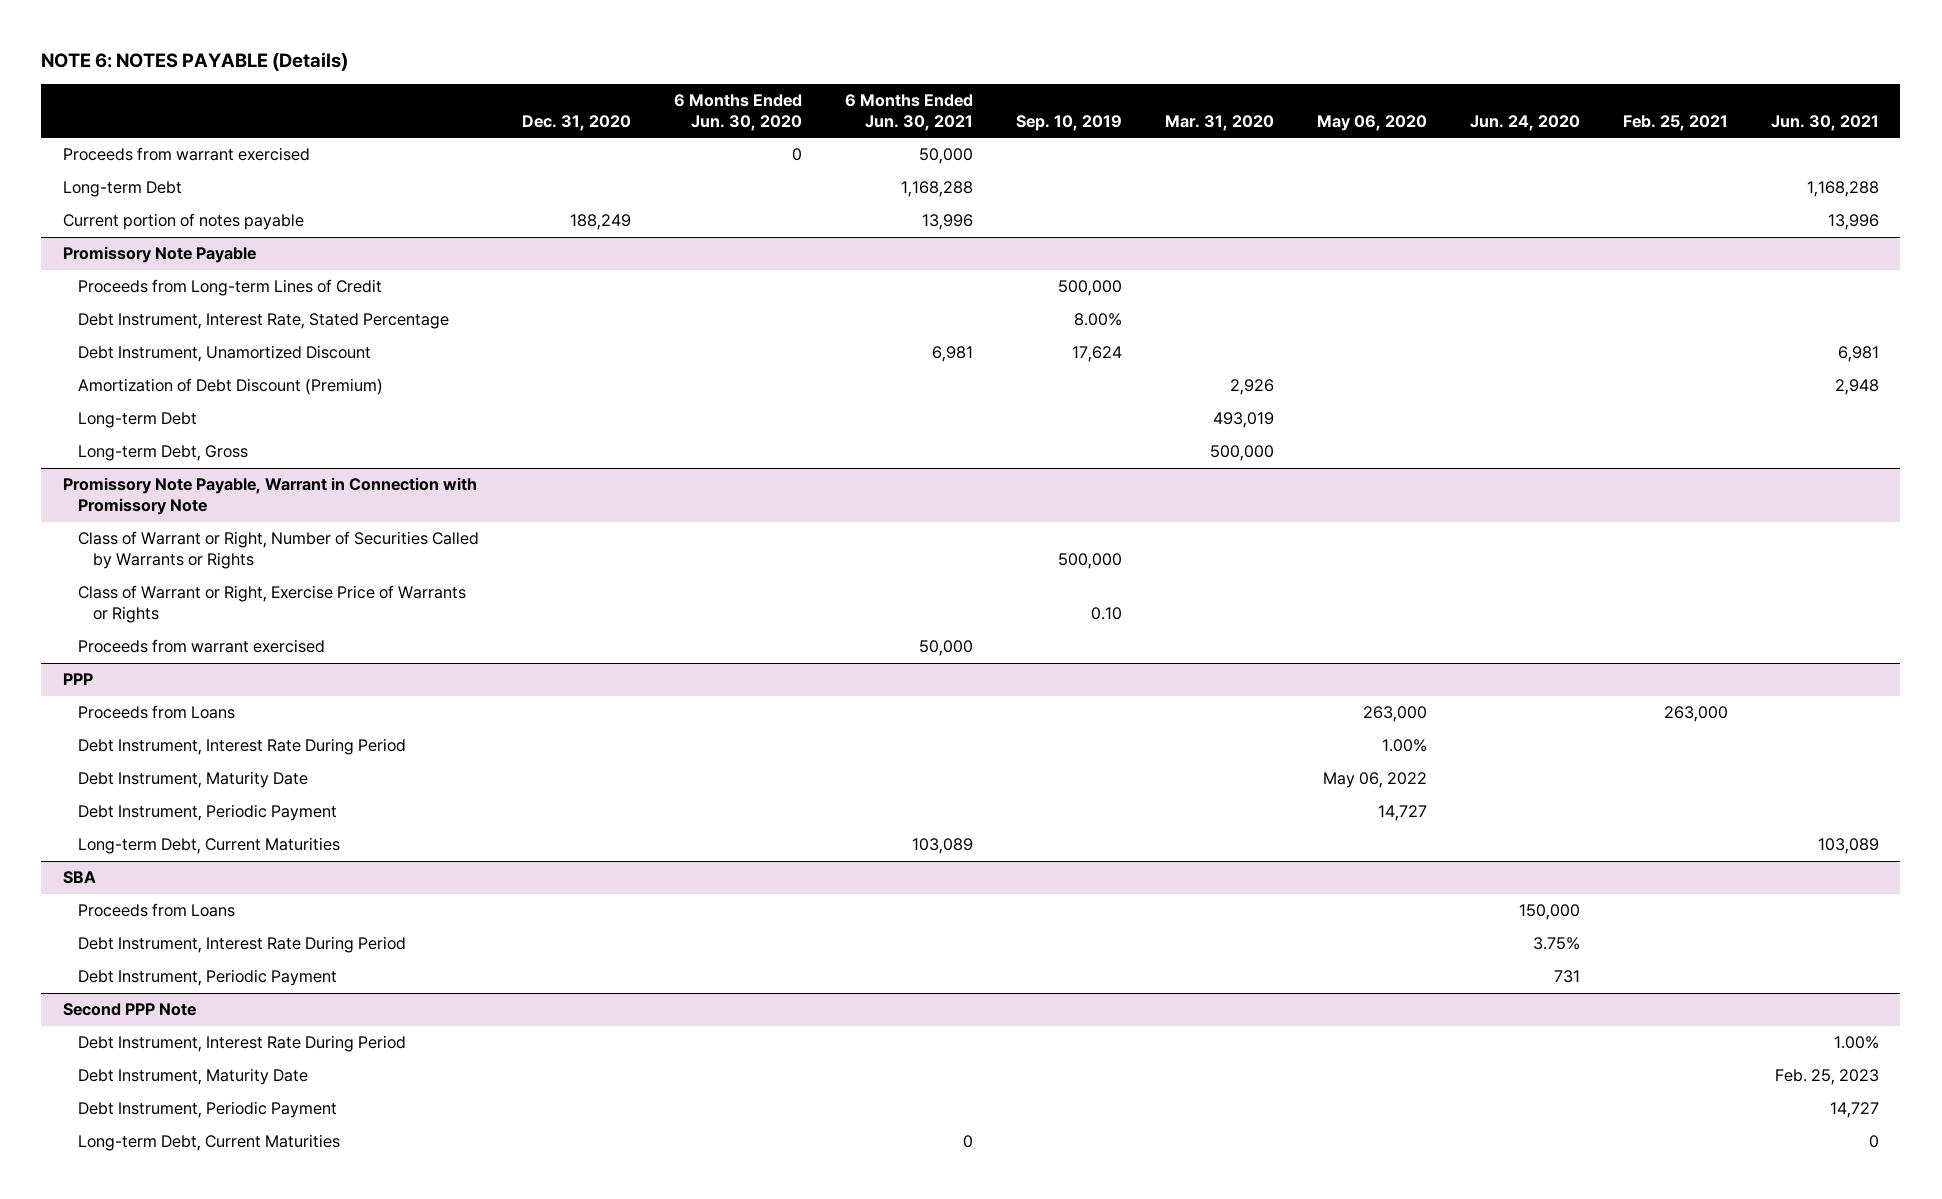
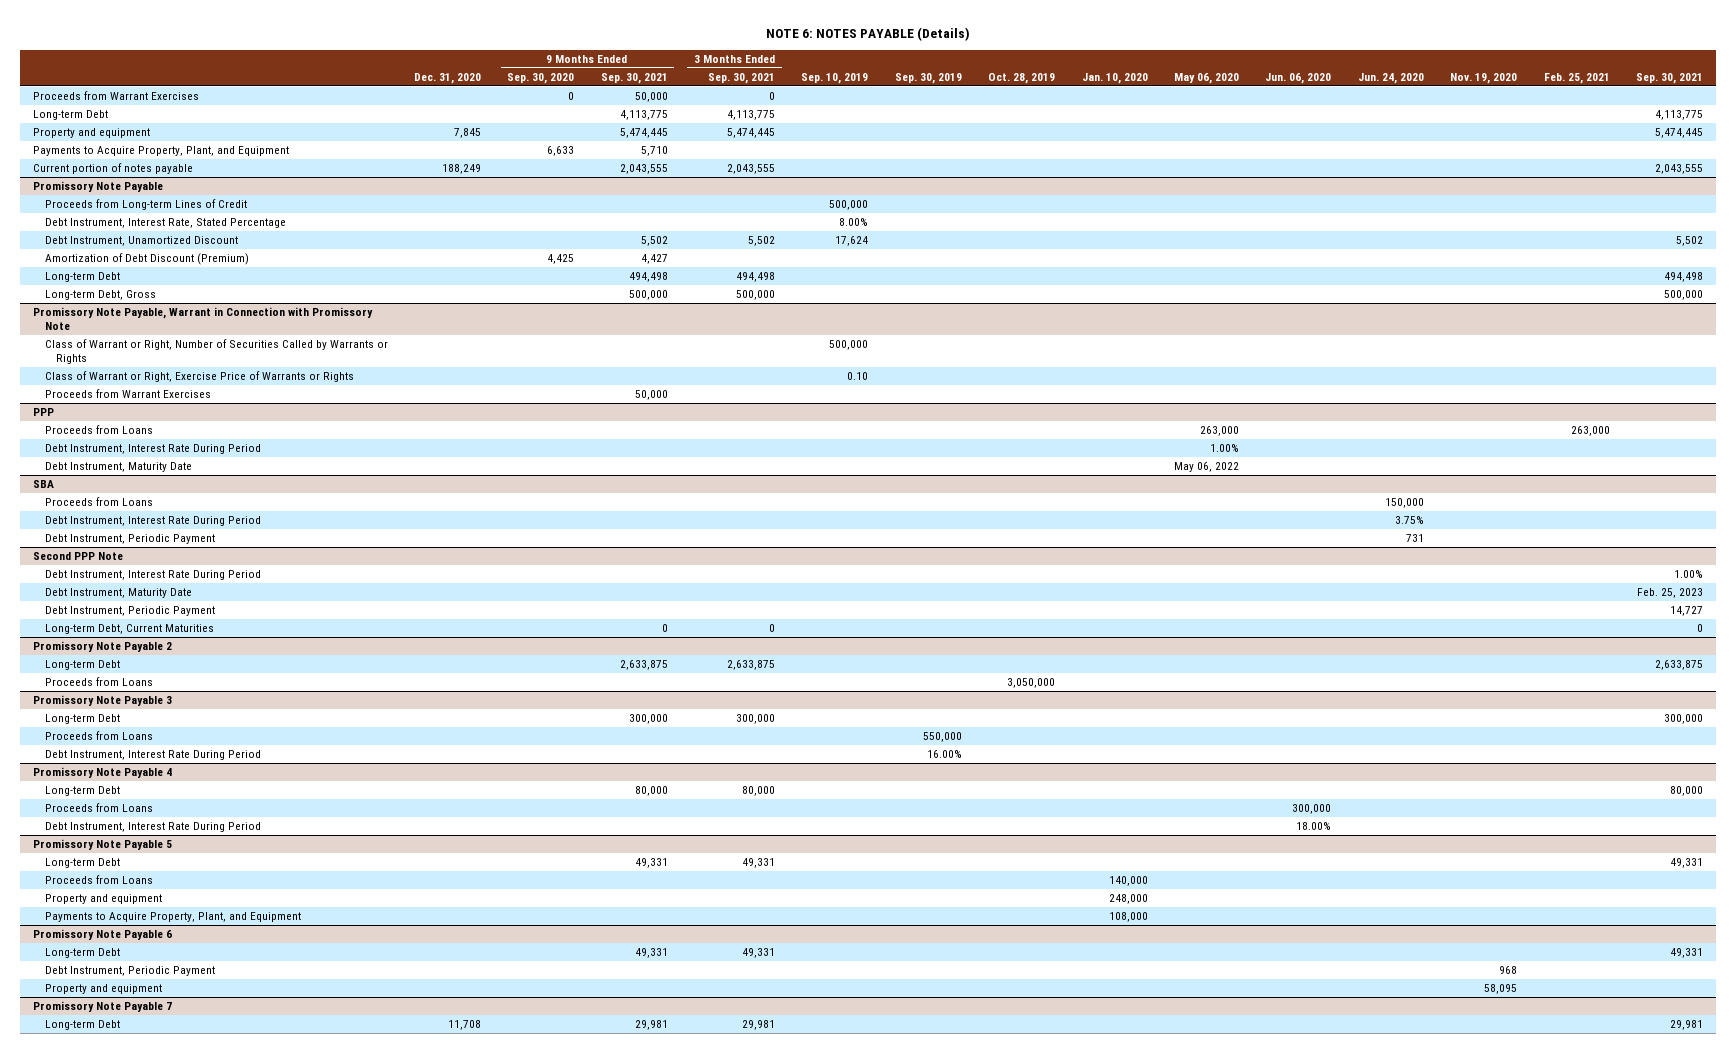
- | Dec. 31, 2020 | 6 Months Ended Jun. 30, 2020 | 6 Months Ended Jun. 30, 2021 | Sep. 10, 2019 | Mar. 31, 2020 | May 06, 2020 | Jun. 24, 2020 | Feb. 25, 2021 | Jun. 30, 2021
+ | Dec. 31, 2020 | 9 Months Ended Sep. 30, 2020 | 9 Months Ended Sep. 30, 2021 | 3 Months Ended Sep. 30, 2021 | Sep. 10, 2019 | Sep. 30, 2019 | Oct. 28, 2019 | Jan. 10, 2020 | May 06, 2020 | Jun. 06, 2020 | Jun. 24, 2020 | Nov. 19, 2020 | Feb. 25, 2021 | Sep. 30, 2021
- Proceeds from warrant exercised | | 0 | 50,000 | | | | | |
+ Proceeds from Warrant Exercises | | 0 | 50,000 | 0 | | | | | | | | | |
+ Property and equipment | 7,845 | | 5,474,445 | 5,474,445 | | | | | | | | | | 5,474,445
+ Payments to Acquire Property, Plant, and Equipment | | 6,633 | 5,710 | | | | | | | | | | |
@ Promissory Note Payable, Warrant in Connection with Promissory Note
- Proceeds from warrant exercised | | | 50,000 | | | | | |
+ Proceeds from Warrant Exercises | | | 50,000 | | | | | | | | | | |
@ PPP
- Debt Instrument, Periodic Payment | | | | | | 14,727 | | |
- Long-term Debt, Current Maturities | | | 103,089 | | | | | | 103,089
+ Promissory Note Payable 2
+ Long-term Debt | | | 2,633,875 | 2,633,875 | | | | | | | | | | 2,633,875
+ Proceeds from Loans | | | | | | | 3,050,000 | | | | | | |
+ Promissory Note Payable 3
+ Long-term Debt | | | 300,000 | 300,000 | | | | | | | | | | 300,000
+ Proceeds from Loans | | | | | | 550,000 | | | | | | | |
+ Debt Instrument, Interest Rate During Period | | | | | | 16.00% | | | | | | | |
+ Promissory Note Payable 4
+ Long-term Debt | | | 80,000 | 80,000 | | | | | | | | | | 80,000
+ Proceeds from Loans | | | | | | | | | | 300,000 | | | |
+ Debt Instrument, Interest Rate During Period | | | | | | | | | | 18.00% | | | |
+ Promissory Note Payable 5
+ Long-term Debt | | | 49,331 | 49,331 | | | | | | | | | | 49,331
+ Proceeds from Loans | | | | | | | | 140,000 | | | | | |
+ Property and equipment | | | | | | | | 248,000 | | | | | |
+ Payments to Acquire Property, Plant, and Equipment | | | | | | | | 108,000 | | | | | |
+ Promissory Note Payable 6
+ Long-term Debt | | | 49,331 | 49,331 | | | | | | | | | | 49,331
+ Debt Instrument, Periodic Payment | | | | | | | | | | | | 968 | |
+ Property and equipment | | | | | | | | | | | | 58,095 | |
+ Promissory Note Payable 7
+ Long-term Debt | 11,708 | | 29,981 | 29,981 | | | | | | | | | | 29,981

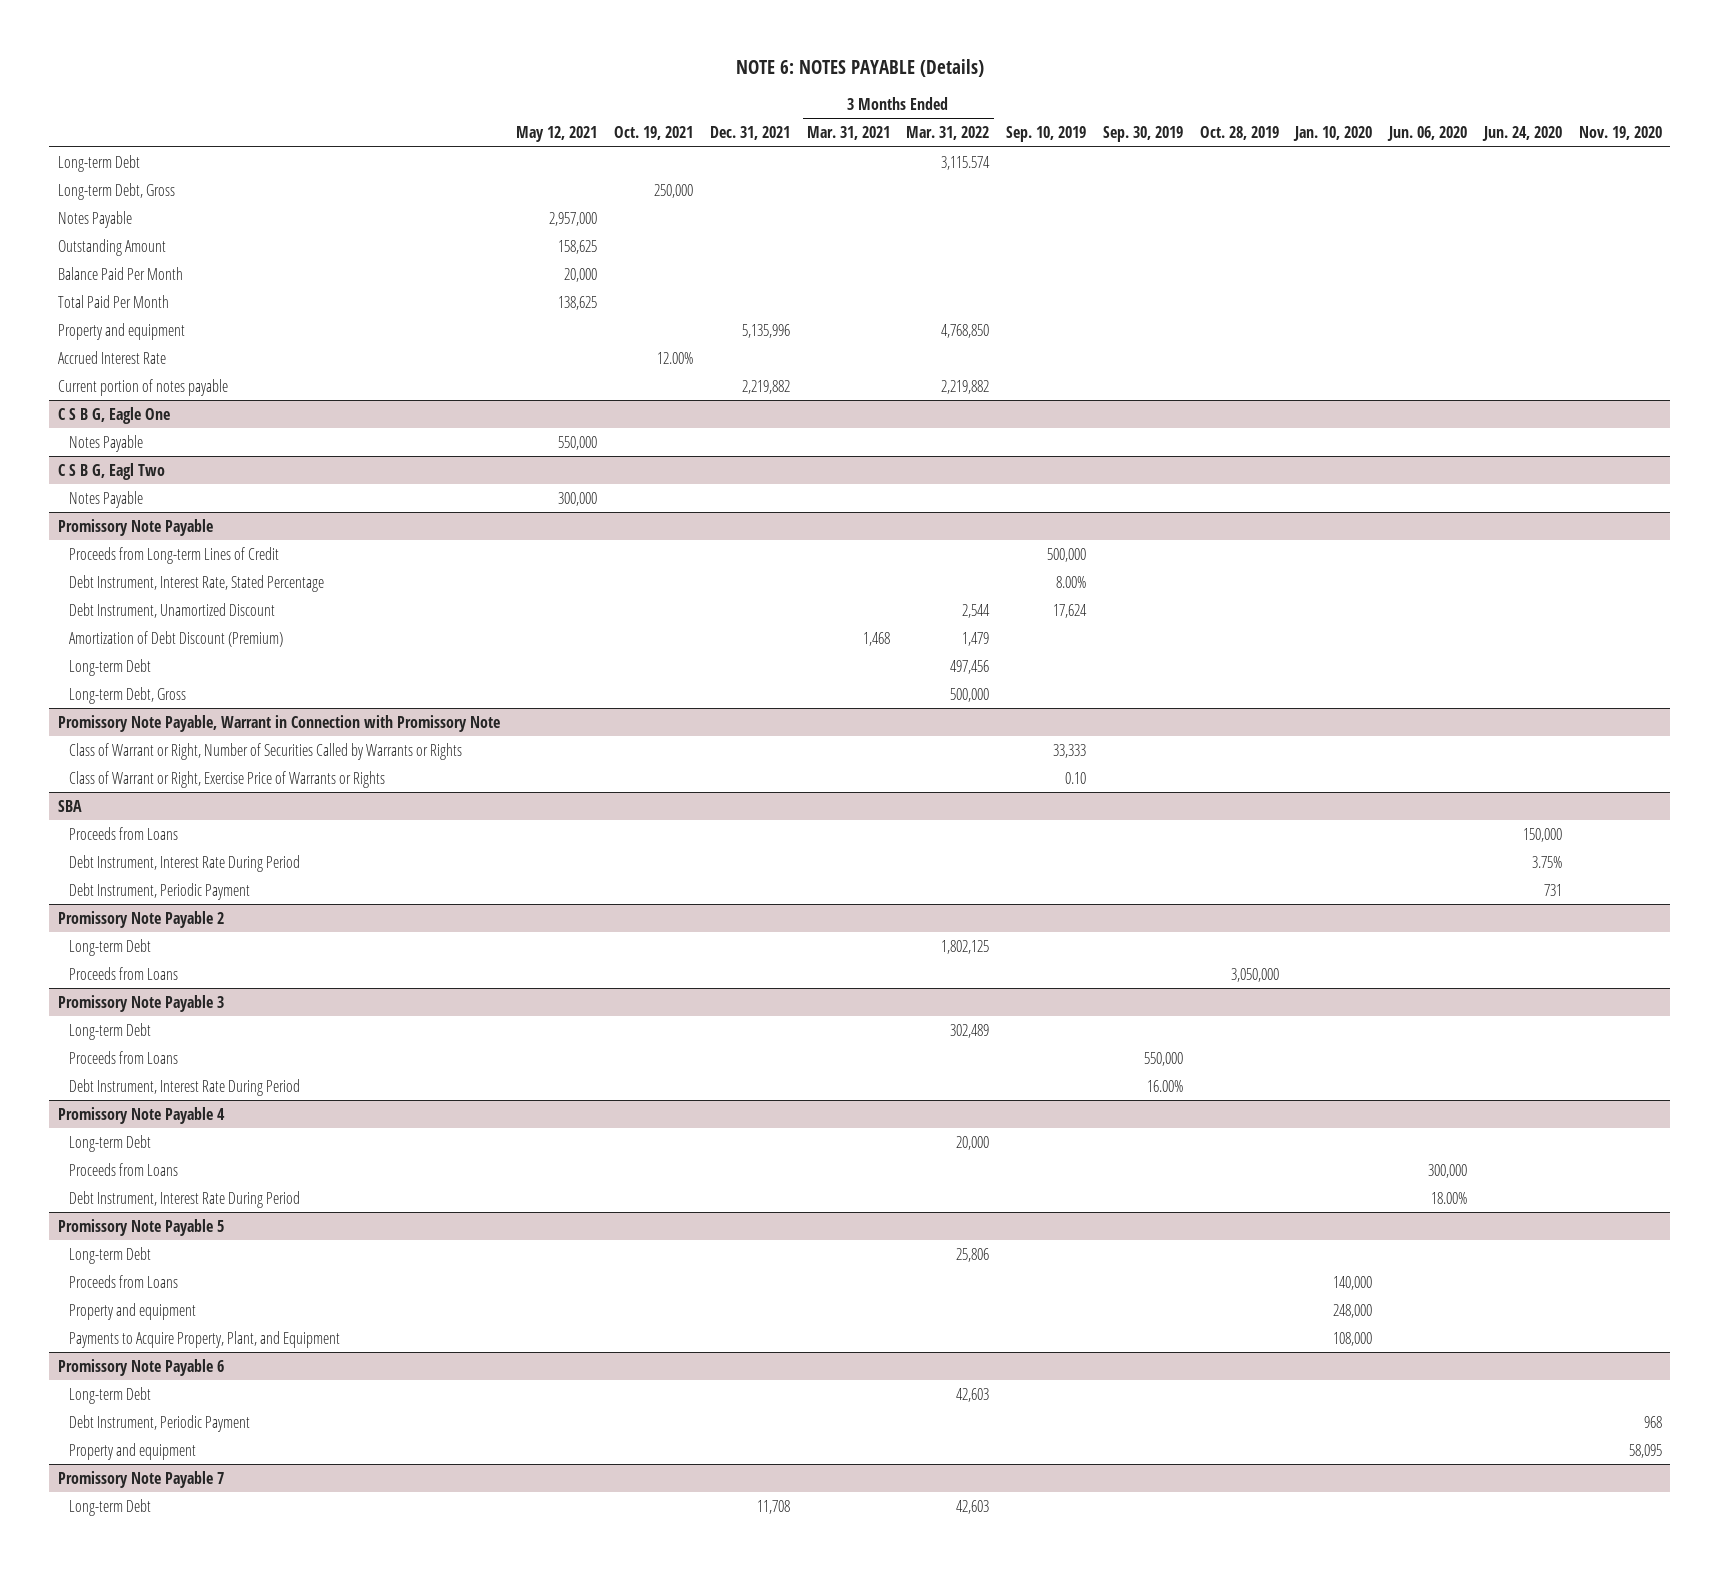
- | Dec. 31, 2020 | 9 Months Ended Sep. 30, 2020 | 9 Months Ended Sep. 30, 2021 | 3 Months Ended Sep. 30, 2021 | Sep. 10, 2019 | Sep. 30, 2019 | Oct. 28, 2019 | Jan. 10, 2020 | May 06, 2020 | Jun. 06, 2020 | Jun. 24, 2020 | Nov. 19, 2020 | Feb. 25, 2021 | Sep. 30, 2021
+ | May 12, 2021 | Oct. 19, 2021 | Dec. 31, 2021 | 3 Months Ended Mar. 31, 2021 | 3 Months Ended Mar. 31, 2022 | Sep. 10, 2019 | Sep. 30, 2019 | Oct. 28, 2019 | Jan. 10, 2020 | Jun. 06, 2020 | Jun. 24, 2020 | Nov. 19, 2020
- Proceeds from Warrant Exercises | | 0 | 50,000 | 0 | | | | | | | | | |
+ Long-term Debt, Gross | | 250,000 | | | | | | | | | |
+ Notes Payable | 2,957,000 | | | | | | | | | | |
+ Outstanding Amount | 158,625 | | | | | | | | | | |
+ Balance Paid Per Month | 20,000 | | | | | | | | | | |
+ Total Paid Per Month | 138,625 | | | | | | | | | | |
- Payments to Acquire Property, Plant, and Equipment | | 6,633 | 5,710 | | | | | | | | | | |
+ Accrued Interest Rate | | 12.00% | | | | | | | | | |
+ C S B G, Eagle One
+ Notes Payable | 550,000 | | | | | | | | | | |
+ C S B G, Eagl Two
+ Notes Payable | 300,000 | | | | | | | | | | |
@ Promissory Note Payable, Warrant in Connection with Promissory Note
- Class of Warrant or Right, Number of Securities Called by Warrants or Rights | | | | | 500,000 | | | | | | | | |
+ Class of Warrant or Right, Number of Securities Called by Warrants or Rights | | | | | | 33,333 | | | | | |
- Proceeds from Warrant Exercises | | | 50,000 | | | | | | | | | | |
- PPP
- Proceeds from Loans | | | | | | | | | 263,000 | | | | 263,000 |
- Debt Instrument, Interest Rate During Period | | | | | | | | | 1.00% | | | | |
- Debt Instrument, Maturity Date | | | | | | | | | May 06, 2022 | | | | |
- Second PPP Note
- Debt Instrument, Interest Rate During Period | | | | | | | | | | | | | | 1.00%
- Debt Instrument, Maturity Date | | | | | | | | | | | | | | Feb. 25, 2023
- Debt Instrument, Periodic Payment | | | | | | | | | | | | | | 14,727
- Long-term Debt, Current Maturities | | | 0 | 0 | | | | | | | | | | 0

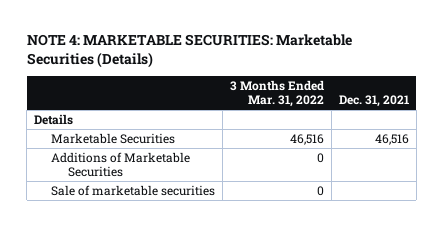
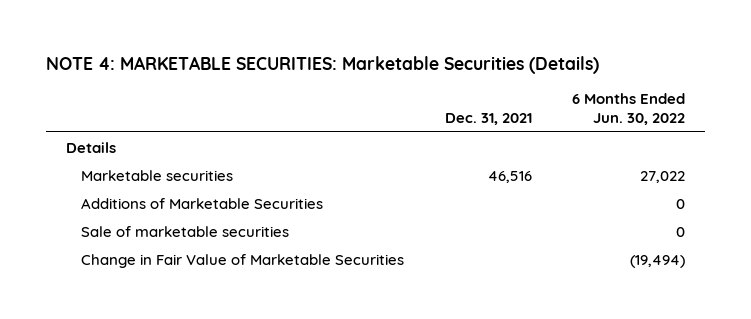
- | 3 Months Ended Mar. 31, 2022 | Dec. 31, 2021
+ | Dec. 31, 2021 | 6 Months Ended Jun. 30, 2022
- Marketable Securities | 46,516 | 46,516
+ Marketable securities | 46,516 | 27,022
+ Change in Fair Value of Marketable Securities | | (19,494)

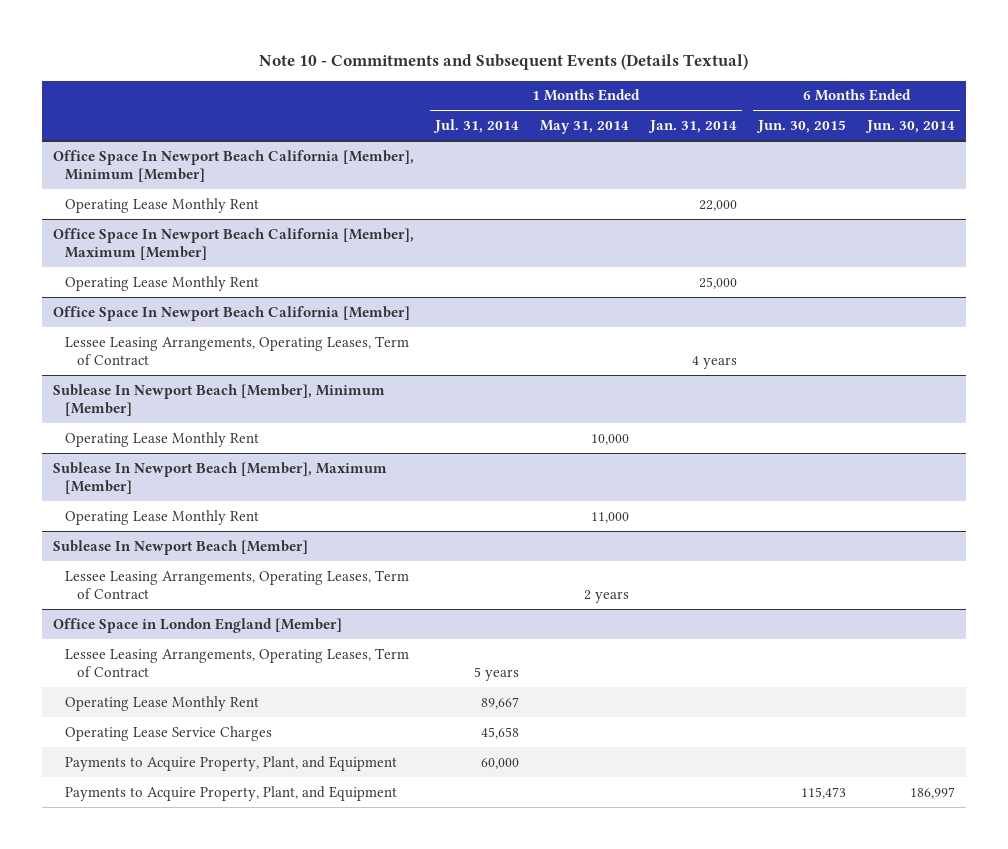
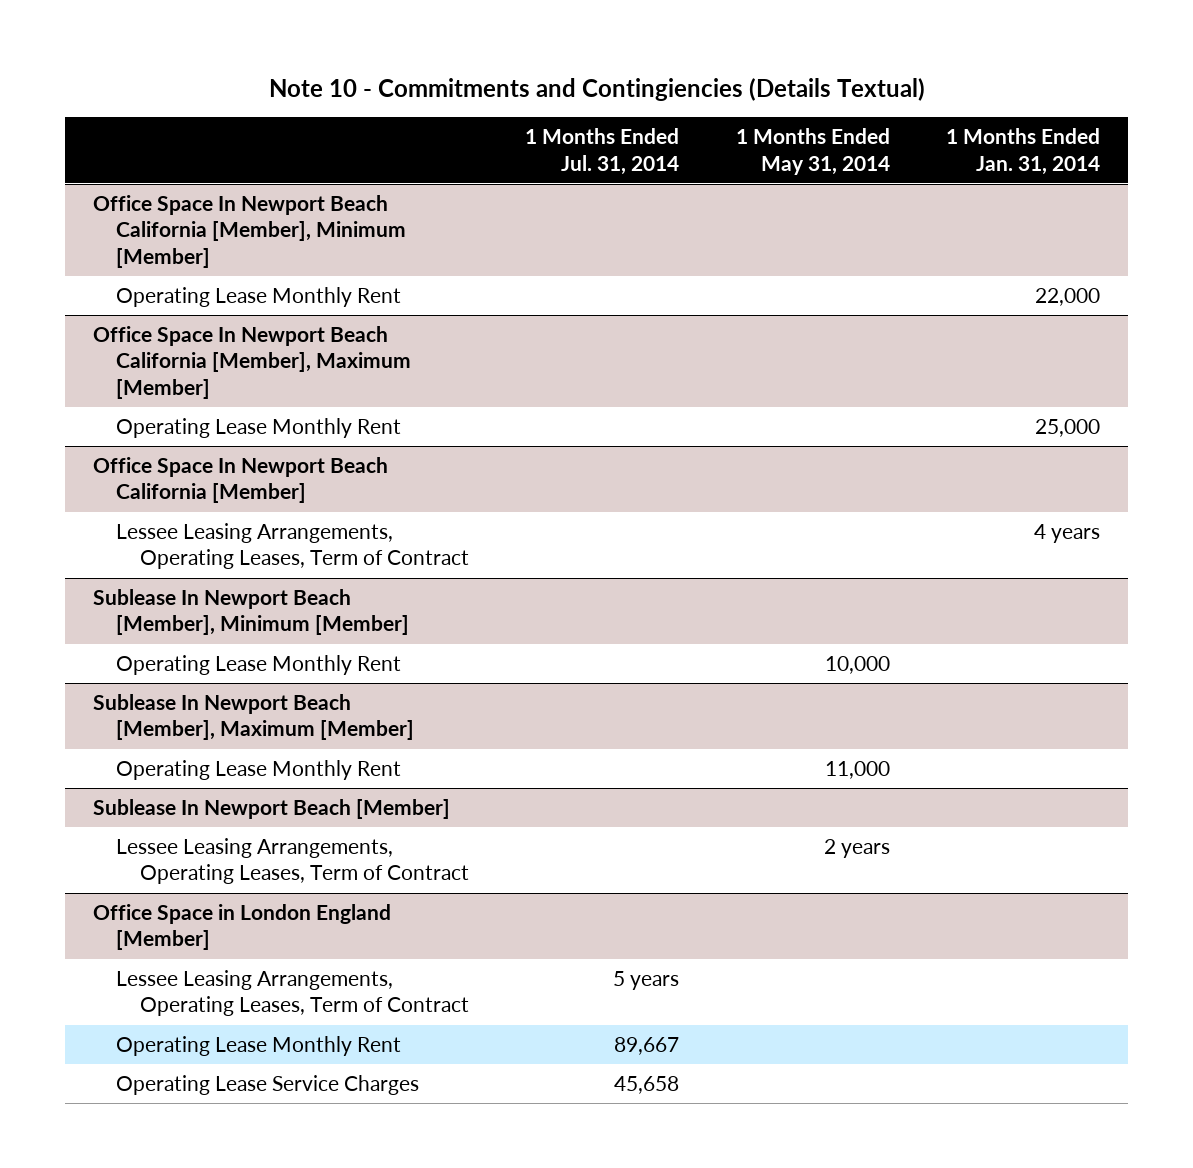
- Note 10 - Commitments and Subsequent Events (Details Textual)
+ Note 10 - Commitments and Contingiencies (Details Textual)
- | 1 Months Ended Jul. 31, 2014 | 1 Months Ended May 31, 2014 | 1 Months Ended Jan. 31, 2014 | 6 Months Ended Jun. 30, 2015 | 6 Months Ended Jun. 30, 2014
+ | 1 Months Ended Jul. 31, 2014 | 1 Months Ended May 31, 2014 | 1 Months Ended Jan. 31, 2014
@ Office Space in London England [Member]
- Payments to Acquire Property, Plant, and Equipment | 60,000 | | | |
- Payments to Acquire Property, Plant, and Equipment | | | | 115,473 | 186,997

